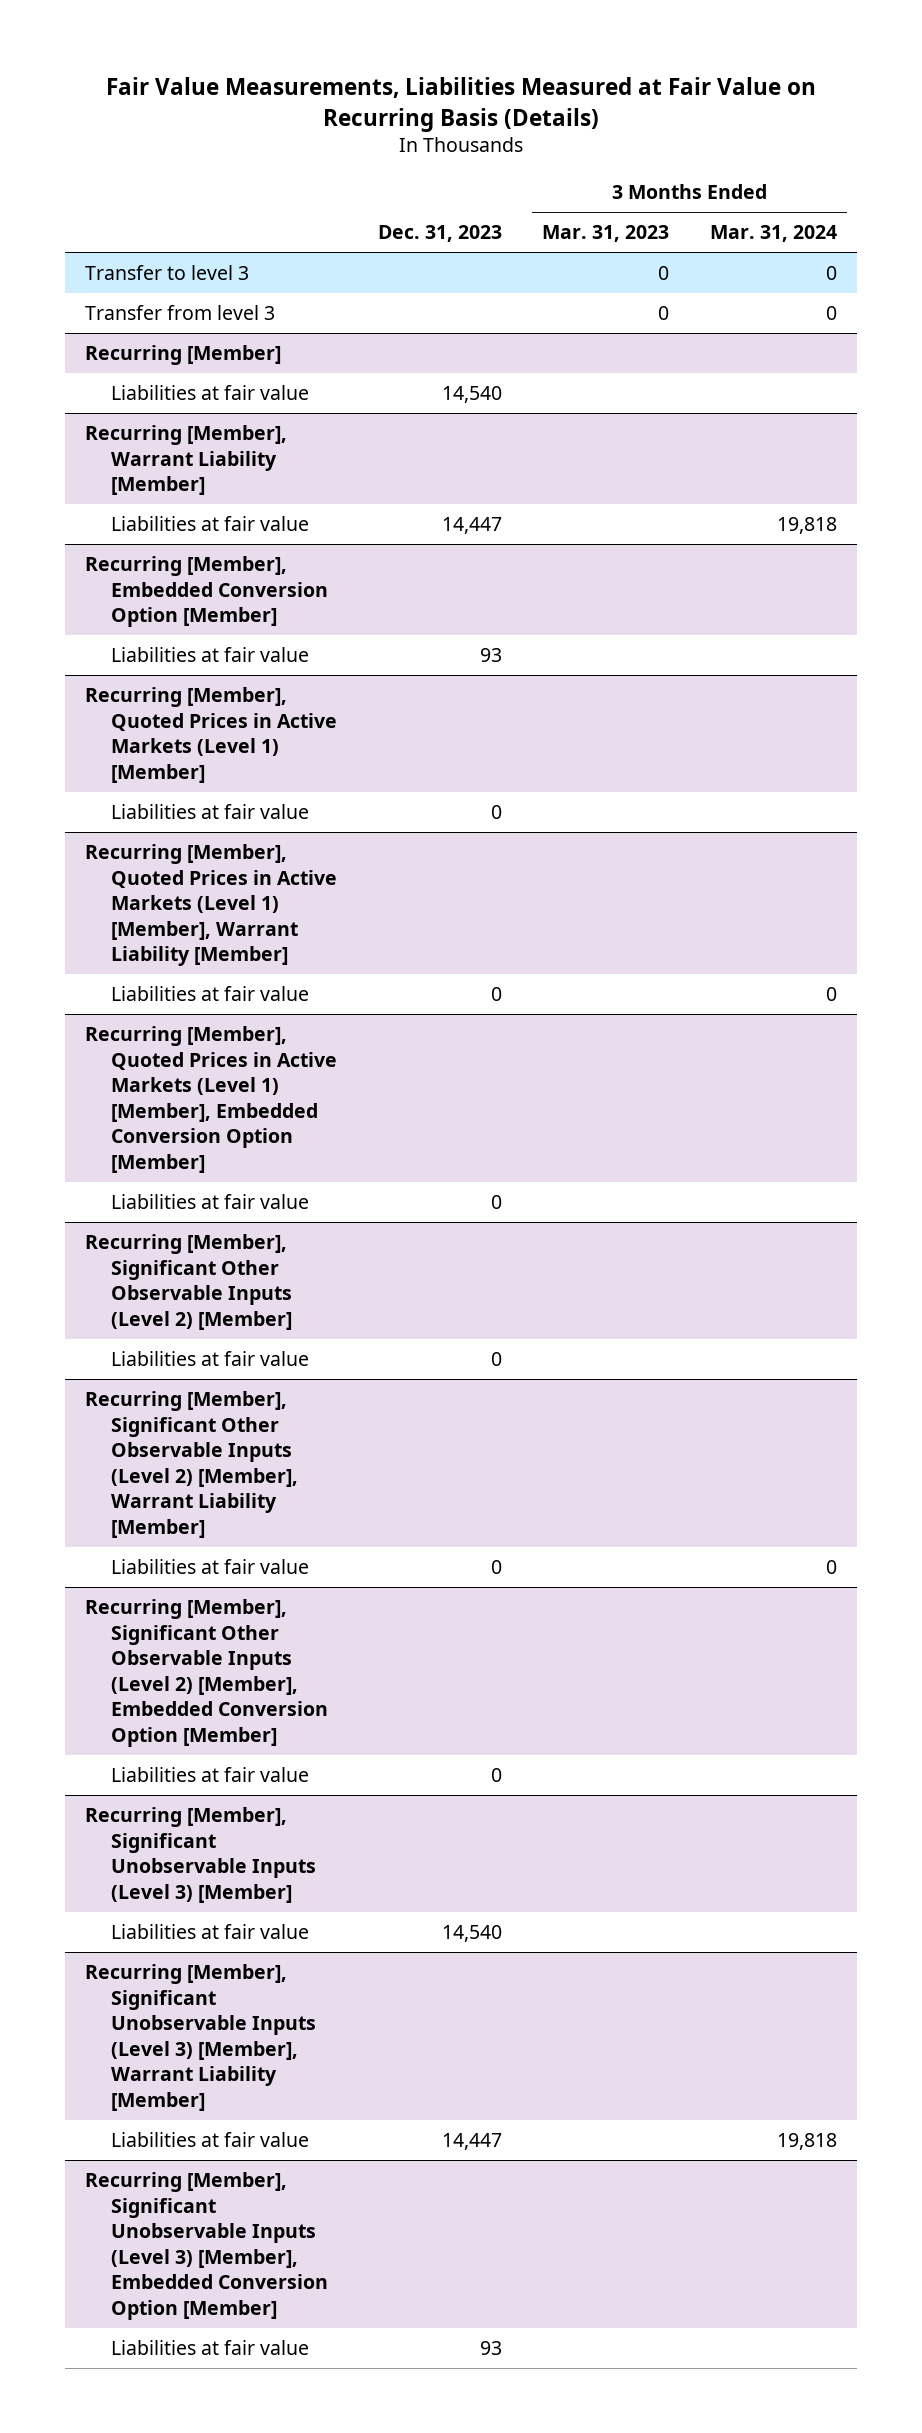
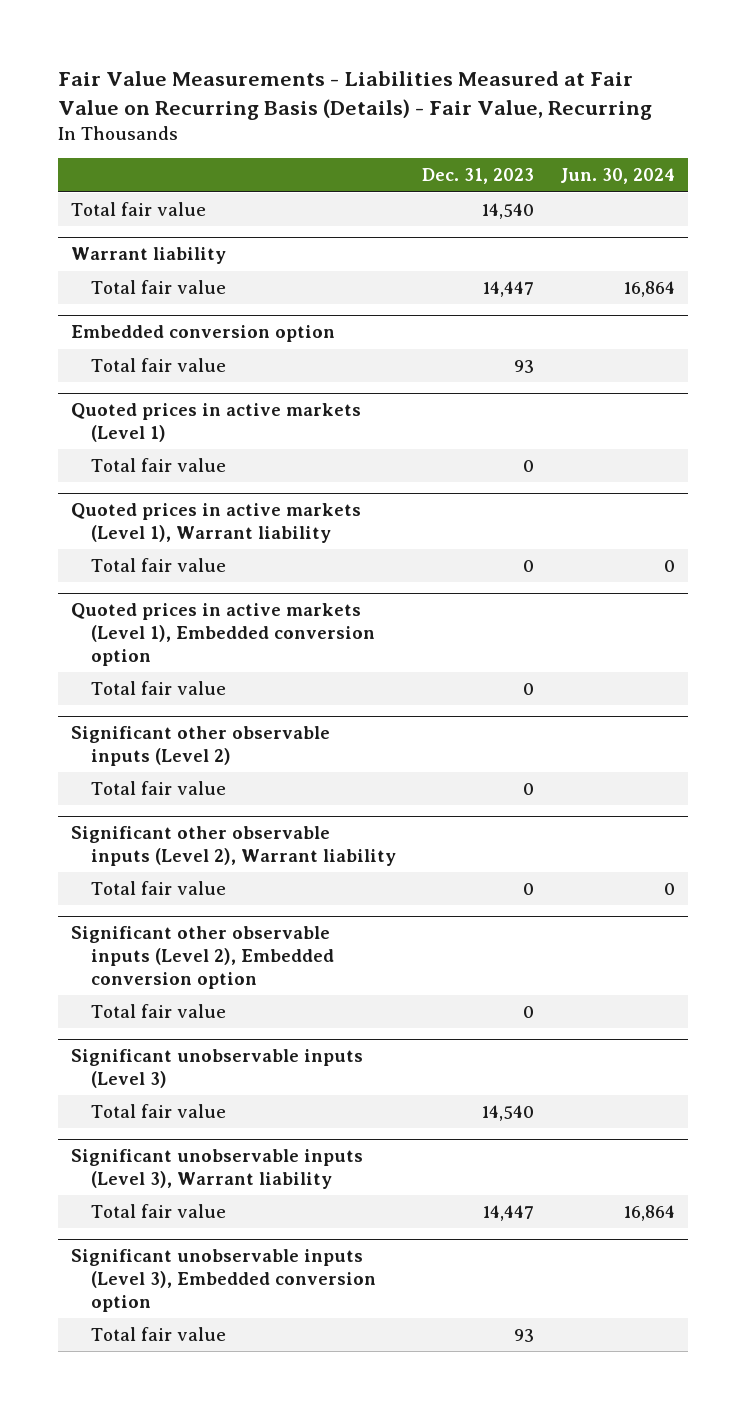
- Fair Value Measurements, Liabilities Measured at Fair Value on Recurring Basis (Details)
+ Fair Value Measurements - Liabilities Measured at Fair Value on Recurring Basis (Details) - Fair Value, Recurring
- | Dec. 31, 2023 | 3 Months Ended Mar. 31, 2023 | 3 Months Ended Mar. 31, 2024
+ | Dec. 31, 2023 | Jun. 30, 2024
- Transfer to level 3 | | 0 | 0
- Transfer from level 3 | | 0 | 0
- Recurring [Member]
- Liabilities at fair value | 14,540 | |
- Recurring [Member], Warrant Liability [Member]
- Liabilities at fair value | 14,447 | | 19,818
- Recurring [Member], Embedded Conversion Option [Member]
- Liabilities at fair value | 93 | |
- Recurring [Member], Quoted Prices in Active Markets (Level 1) [Member]
- Liabilities at fair value | 0 | |
- Recurring [Member], Quoted Prices in Active Markets (Level 1) [Member], Warrant Liability [Member]
- Liabilities at fair value | 0 | | 0
- Recurring [Member], Quoted Prices in Active Markets (Level 1) [Member], Embedded Conversion Option [Member]
- Liabilities at fair value | 0 | |
- Recurring [Member], Significant Other Observable Inputs (Level 2) [Member]
- Liabilities at fair value | 0 | |
- Recurring [Member], Significant Other Observable Inputs (Level 2) [Member], Warrant Liability [Member]
- Liabilities at fair value | 0 | | 0
- Recurring [Member], Significant Other Observable Inputs (Level 2) [Member], Embedded Conversion Option [Member]
- Liabilities at fair value | 0 | |
- Recurring [Member], Significant Unobservable Inputs (Level 3) [Member]
- Liabilities at fair value | 14,540 | |
- Recurring [Member], Significant Unobservable Inputs (Level 3) [Member], Warrant Liability [Member]
- Liabilities at fair value | 14,447 | | 19,818
- Recurring [Member], Significant Unobservable Inputs (Level 3) [Member], Embedded Conversion Option [Member]
- Liabilities at fair value | 93 | |
+ Total fair value | 14,540 |
+ Warrant liability
+ Total fair value | 14,447 | 16,864
+ Embedded conversion option
+ Total fair value | 93 |
+ Quoted prices in active markets (Level 1)
+ Total fair value | 0 |
+ Quoted prices in active markets (Level 1), Warrant liability
+ Total fair value | 0 | 0
+ Quoted prices in active markets (Level 1), Embedded conversion option
+ Total fair value | 0 |
+ Significant other observable inputs (Level 2)
+ Total fair value | 0 |
+ Significant other observable inputs (Level 2), Warrant liability
+ Total fair value | 0 | 0
+ Significant other observable inputs (Level 2), Embedded conversion option
+ Total fair value | 0 |
+ Significant unobservable inputs (Level 3)
+ Total fair value | 14,540 |
+ Significant unobservable inputs (Level 3), Warrant liability
+ Total fair value | 14,447 | 16,864
+ Significant unobservable inputs (Level 3), Embedded conversion option
+ Total fair value | 93 |

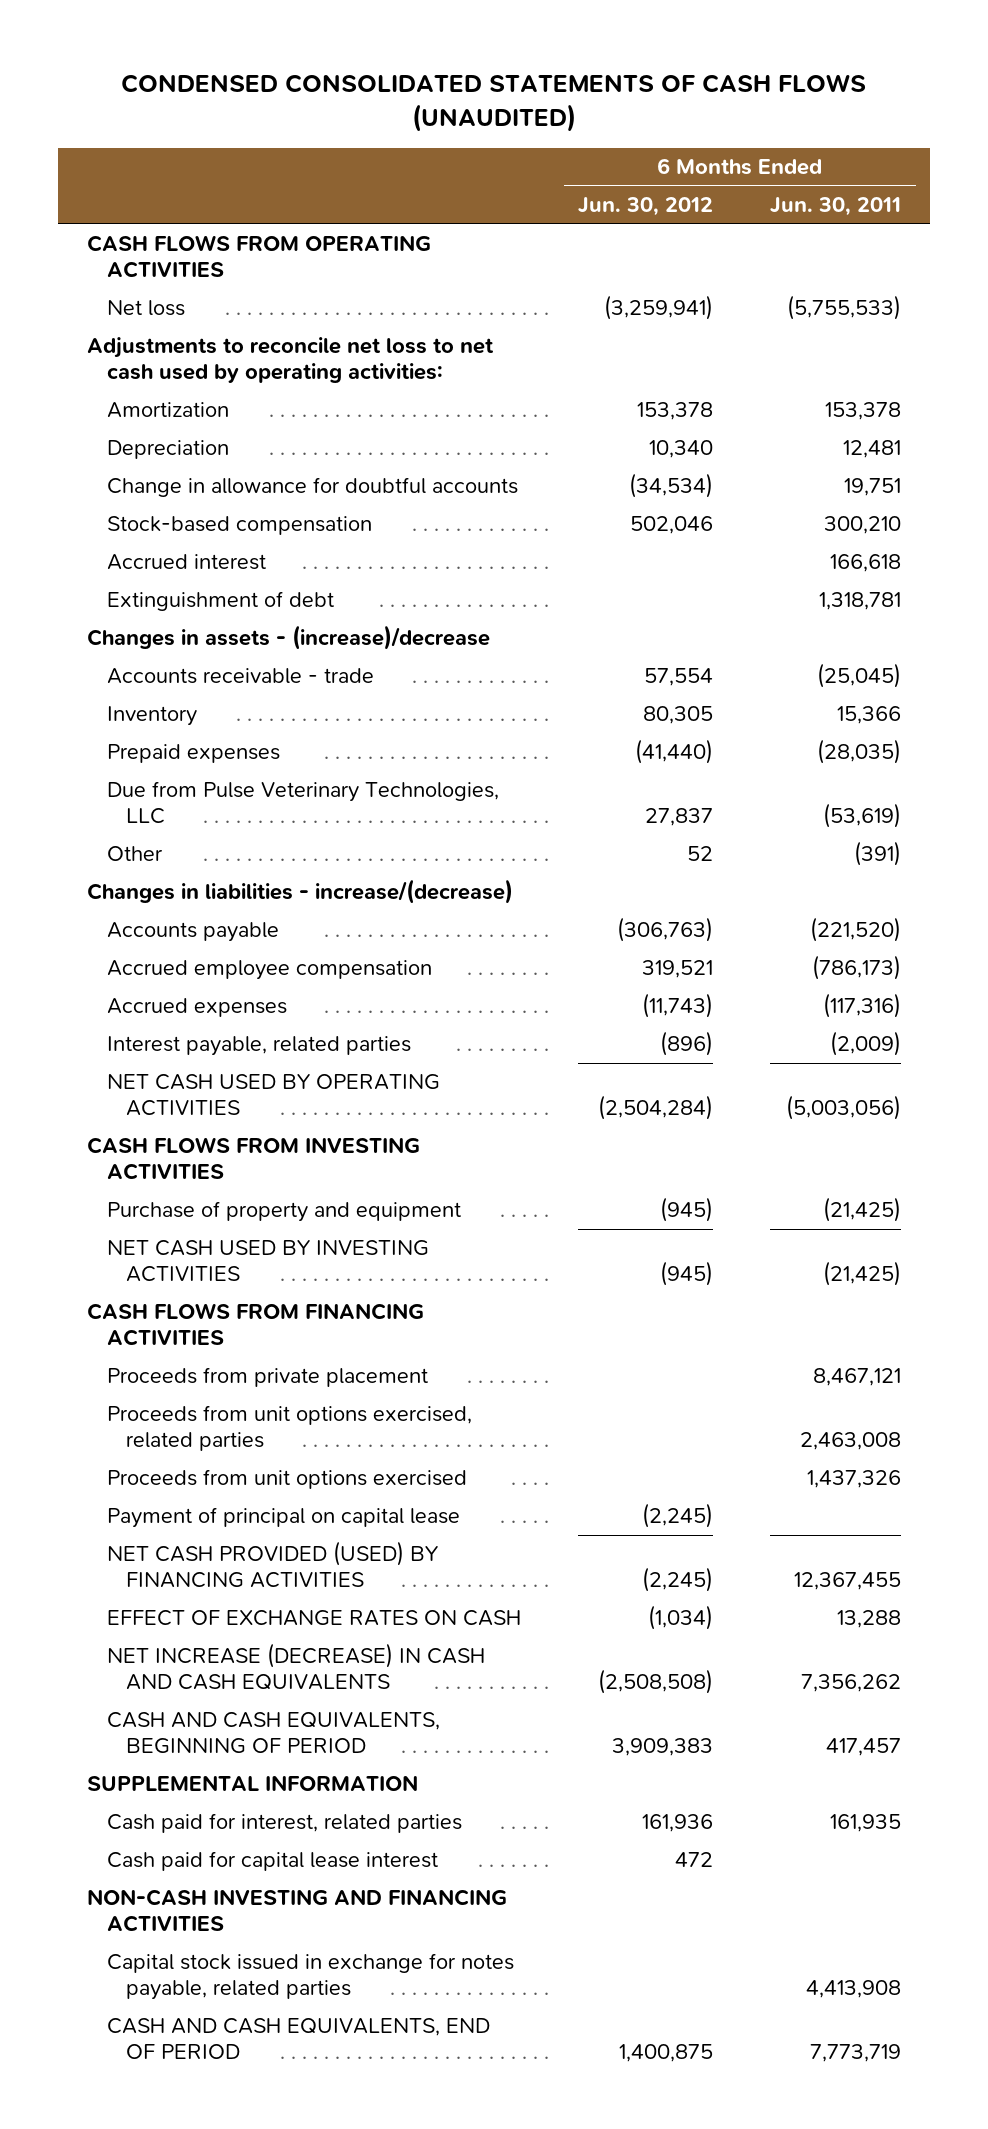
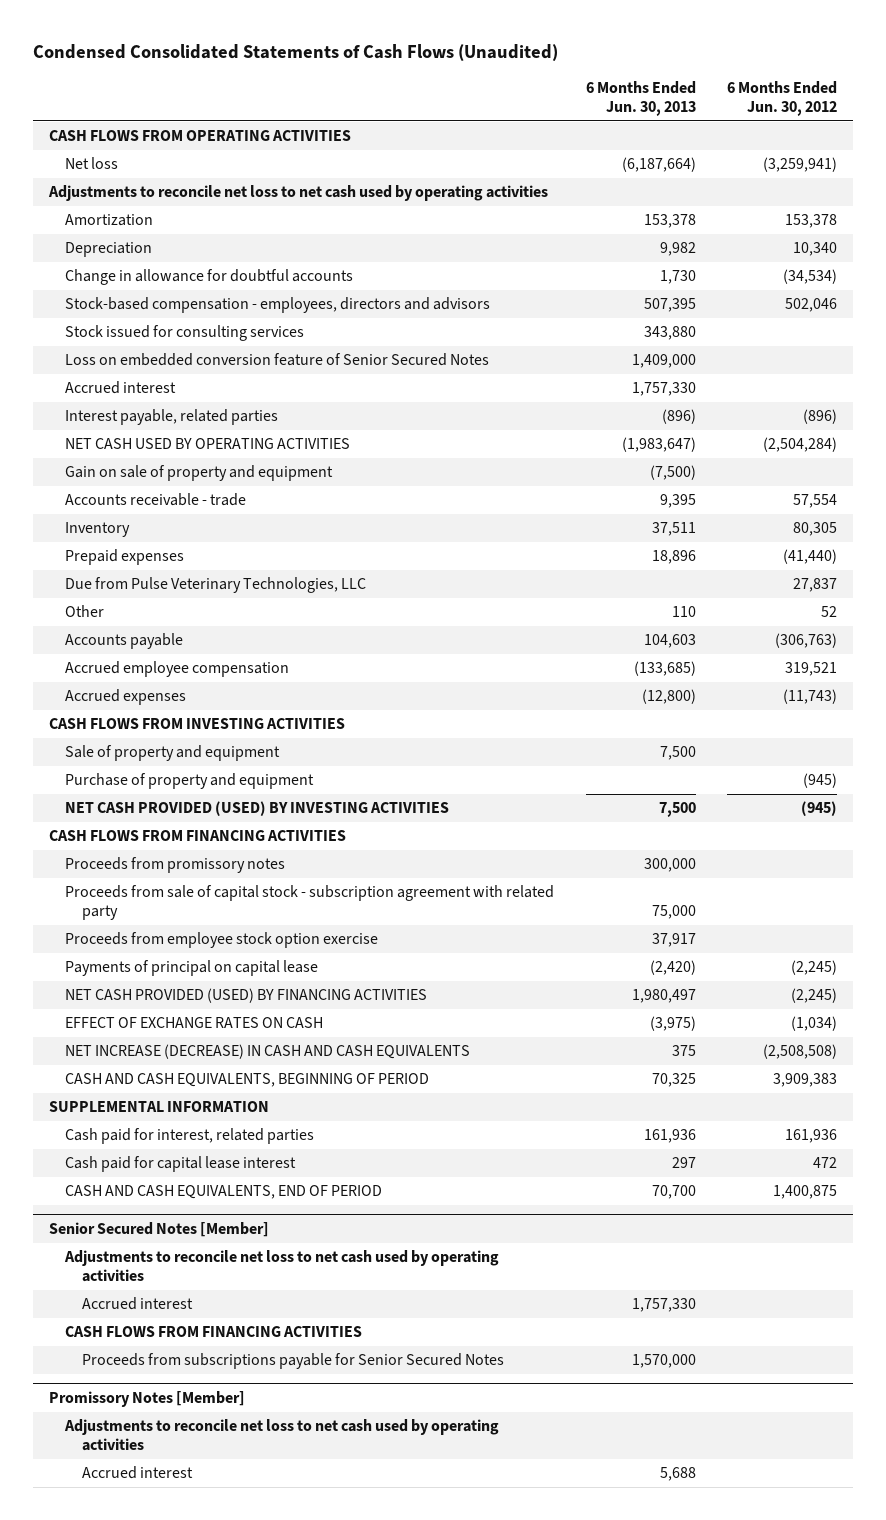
- CONDENSED CONSOLIDATED STATEMENTS OF CASH FLOWS (UNAUDITED)
+ Condensed Consolidated Statements of Cash Flows (Unaudited)
- | 6 Months Ended Jun. 30, 2012 | 6 Months Ended Jun. 30, 2011
+ | 6 Months Ended Jun. 30, 2013 | 6 Months Ended Jun. 30, 2012
- Adjustments to reconcile net loss to net cash used by operating activities:
+ Adjustments to reconcile net loss to net cash used by operating activities
- Stock-based compensation | 502,046 | 300,210
+ Stock-based compensation - employees, directors and advisors | 507,395 | 502,046
+ Stock issued for consulting services | 343,880 |
+ Loss on embedded conversion feature of Senior Secured Notes | 1,409,000 |
- Extinguishment of debt | | 1,318,781
- Changes in assets - (increase)/decrease
moved up: Interest payable, related parties | (896) | (896)
moved up: NET CASH USED BY OPERATING ACTIVITIES | (1,983,647) | (2,504,284)
+ Gain on sale of property and equipment | (7,500) |
- Changes in liabilities - increase/(decrease)
+ Sale of property and equipment | 7,500 |
- NET CASH USED BY INVESTING ACTIVITIES | (945) | (21,425)
+ NET CASH PROVIDED (USED) BY INVESTING ACTIVITIES | 7,500 | (945)
- Proceeds from private placement | | 8,467,121
- Proceeds from unit options exercised, related parties | | 2,463,008
- Proceeds from unit options exercised | | 1,437,326
- Payment of principal on capital lease | (2,245) |
+ Proceeds from promissory notes | 300,000 |
+ Proceeds from sale of capital stock - subscription agreement with related party | 75,000 |
+ Proceeds from employee stock option exercise | 37,917 |
+ Payments of principal on capital lease | (2,420) | (2,245)
- NON-CASH INVESTING AND FINANCING ACTIVITIES
- Capital stock issued in exchange for notes payable, related parties | | 4,413,908
+ Senior Secured Notes [Member]
+ Adjustments to reconcile net loss to net cash used by operating activities
+ Accrued interest | 1,757,330 |
+ CASH FLOWS FROM FINANCING ACTIVITIES
+ Proceeds from subscriptions payable for Senior Secured Notes | 1,570,000 |
+ Promissory Notes [Member]
+ Adjustments to reconcile net loss to net cash used by operating activities
+ Accrued interest | 5,688 |

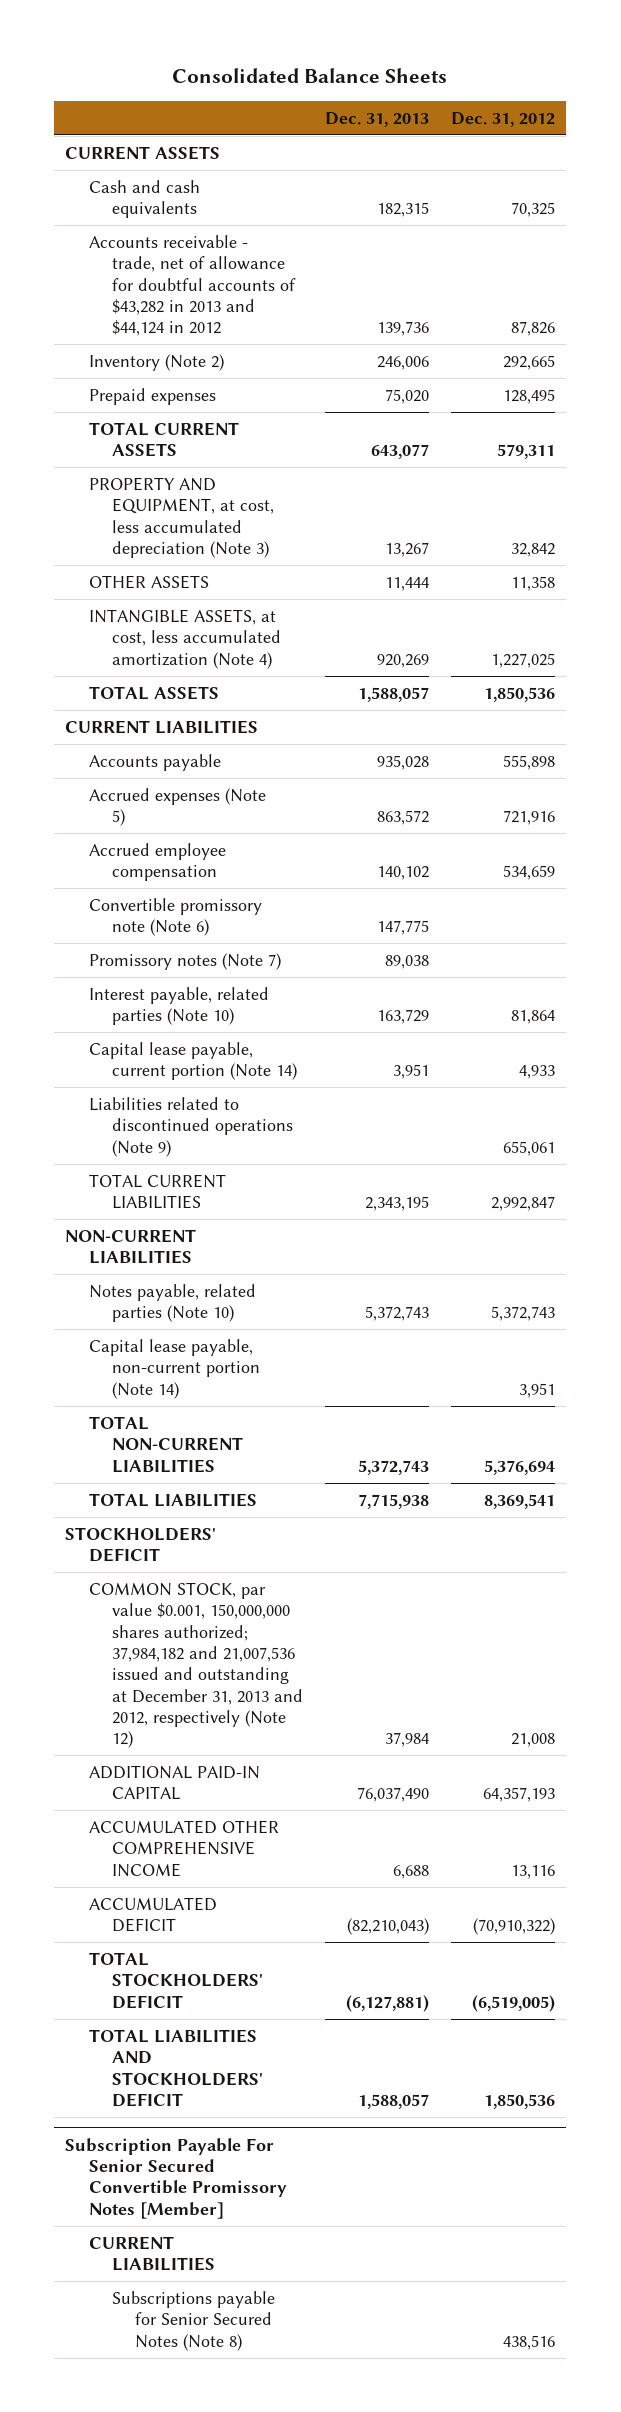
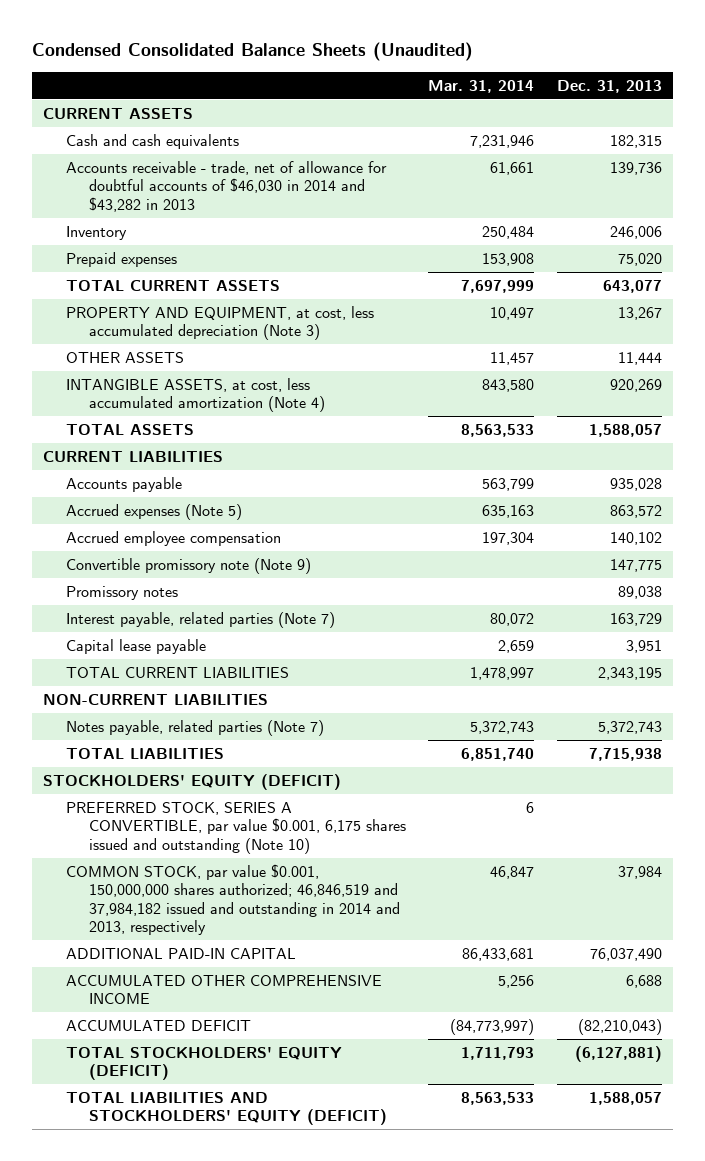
- Consolidated Balance Sheets
+ Condensed Consolidated Balance Sheets (Unaudited)
- | Dec. 31, 2013 | Dec. 31, 2012
+ | Mar. 31, 2014 | Dec. 31, 2013
- Accounts receivable - trade, net of allowance for doubtful accounts of $43,282 in 2013 and $44,124 in 2012 | 139,736 | 87,826
- Inventory (Note 2) | 246,006 | 292,665
+ Accounts receivable - trade, net of allowance for doubtful accounts of $46,030 in 2014 and $43,282 in 2013 | 61,661 | 139,736
+ Inventory | 250,484 | 246,006
- Convertible promissory note (Note 6) | 147,775 |
- Promissory notes (Note 7) | 89,038 |
- Interest payable, related parties (Note 10) | 163,729 | 81,864
- Capital lease payable, current portion (Note 14) | 3,951 | 4,933
- Liabilities related to discontinued operations (Note 9) | | 655,061
+ Convertible promissory note (Note 9) | | 147,775
+ Promissory notes | | 89,038
+ Interest payable, related parties (Note 7) | 80,072 | 163,729
+ Capital lease payable | 2,659 | 3,951
- Notes payable, related parties (Note 10) | 5,372,743 | 5,372,743
- Capital lease payable, non-current portion (Note 14) | | 3,951
- TOTAL NON-CURRENT LIABILITIES | 5,372,743 | 5,376,694
+ Notes payable, related parties (Note 7) | 5,372,743 | 5,372,743
- STOCKHOLDERS' DEFICIT
- COMMON STOCK, par value $0.001, 150,000,000 shares authorized; 37,984,182 and 21,007,536 issued and outstanding at December 31, 2013 and 2012, respectively (Note 12) | 37,984 | 21,008
+ STOCKHOLDERS' EQUITY (DEFICIT)
+ PREFERRED STOCK, SERIES A CONVERTIBLE, par value $0.001, 6,175 shares issued and outstanding (Note 10) | 6 |
+ COMMON STOCK, par value $0.001, 150,000,000 shares authorized; 46,846,519 and 37,984,182 issued and outstanding in 2014 and 2013, respectively | 46,847 | 37,984
- TOTAL STOCKHOLDERS' DEFICIT | (6,127,881) | (6,519,005)
- TOTAL LIABILITIES AND STOCKHOLDERS' DEFICIT | 1,588,057 | 1,850,536
- Subscription Payable For Senior Secured Convertible Promissory Notes [Member]
- CURRENT LIABILITIES
- Subscriptions payable for Senior Secured Notes (Note 8) | | 438,516
+ TOTAL STOCKHOLDERS' EQUITY (DEFICIT) | 1,711,793 | (6,127,881)
+ TOTAL LIABILITIES AND STOCKHOLDERS' EQUITY (DEFICIT) | 8,563,533 | 1,588,057

